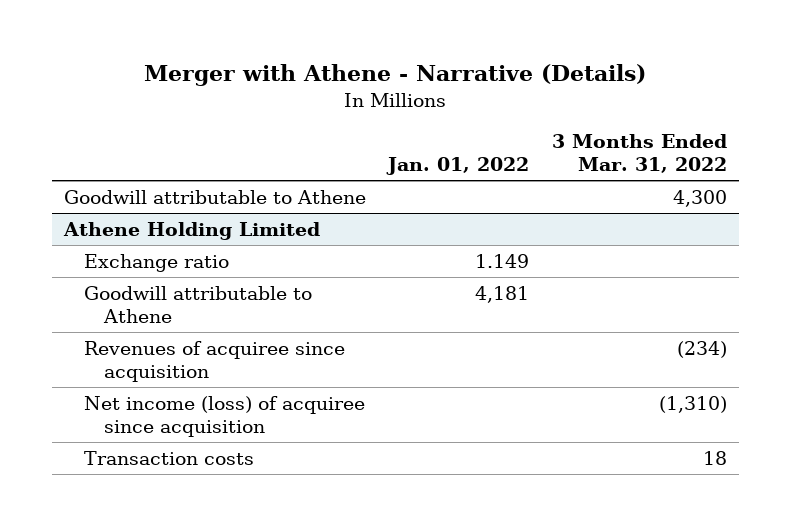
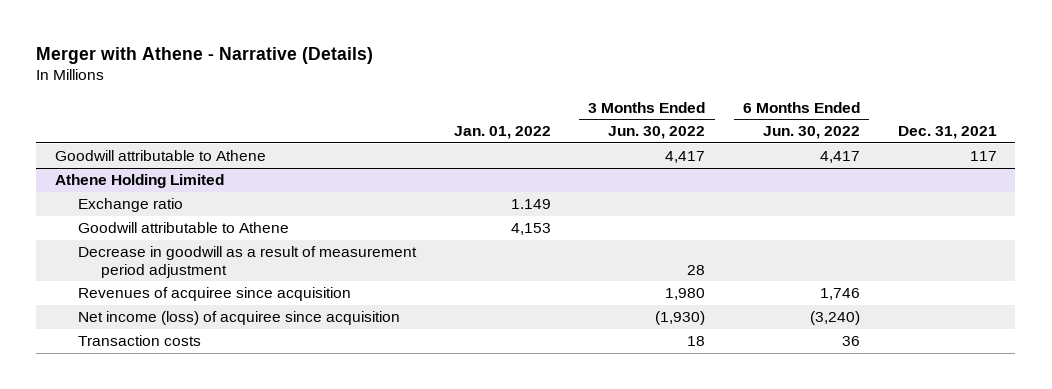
- | Jan. 01, 2022 | 3 Months Ended Mar. 31, 2022
+ | Jan. 01, 2022 | 3 Months Ended Jun. 30, 2022 | 6 Months Ended Jun. 30, 2022 | Dec. 31, 2021
@ Athene Holding Limited
- Goodwill attributable to Athene | 4,181 |
+ Goodwill attributable to Athene | 4,153 | | |
+ Decrease in goodwill as a result of measurement period adjustment | | 28 | |

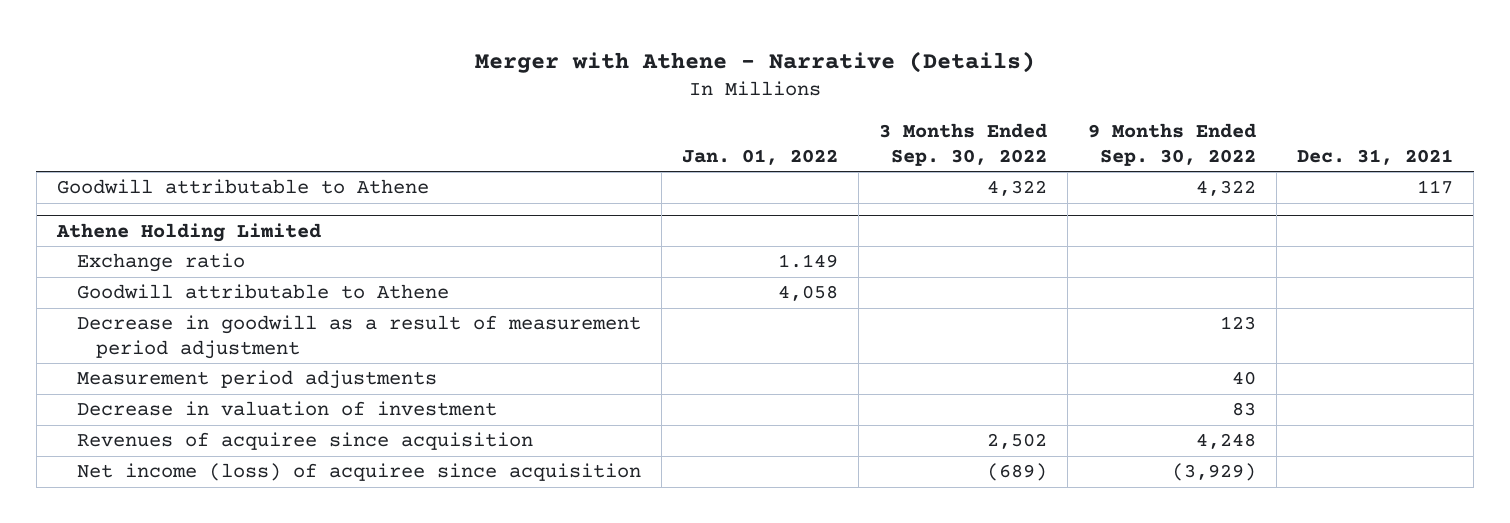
- | Jan. 01, 2022 | 3 Months Ended Jun. 30, 2022 | 6 Months Ended Jun. 30, 2022 | Dec. 31, 2021
+ | Jan. 01, 2022 | 3 Months Ended Sep. 30, 2022 | 9 Months Ended Sep. 30, 2022 | Dec. 31, 2021
@ Athene Holding Limited
- Goodwill attributable to Athene | 4,153 | | |
+ Goodwill attributable to Athene | 4,058 | | |
+ Measurement period adjustments | | | 40 |
+ Decrease in valuation of investment | | | 83 |
- Transaction costs | | 18 | 36 |

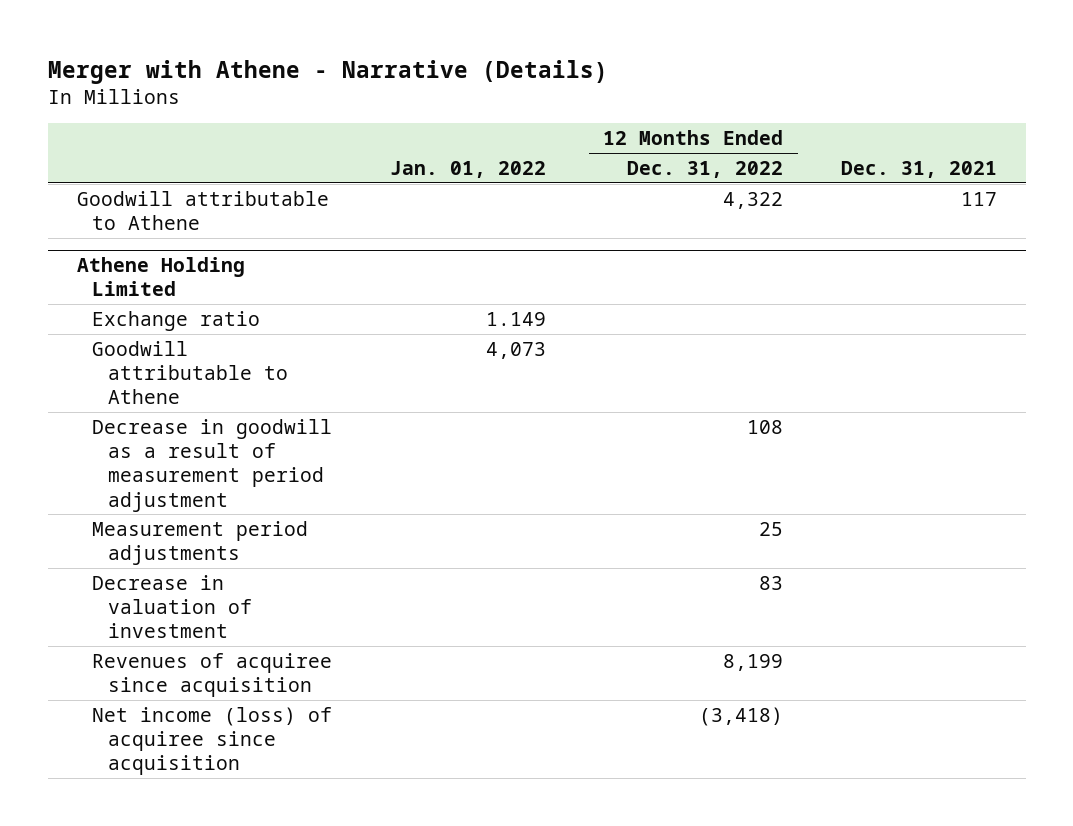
- | Jan. 01, 2022 | 3 Months Ended Sep. 30, 2022 | 9 Months Ended Sep. 30, 2022 | Dec. 31, 2021
+ | Jan. 01, 2022 | 12 Months Ended Dec. 31, 2022 | Dec. 31, 2021
@ Athene Holding Limited
- Goodwill attributable to Athene | 4,058 | | |
+ Goodwill attributable to Athene | 4,073 | |

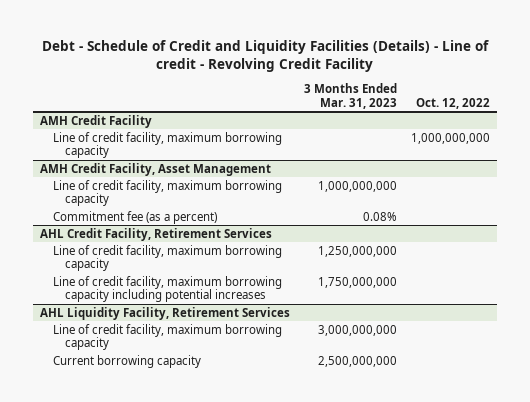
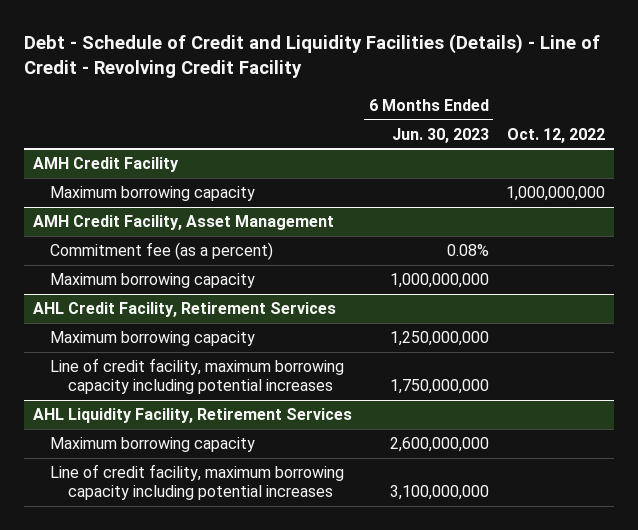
- Debt - Schedule of Credit and Liquidity Facilities (Details) - Line of credit - Revolving Credit Facility
+ Debt - Schedule of Credit and Liquidity Facilities (Details) - Line of Credit - Revolving Credit Facility
- | 3 Months Ended Mar. 31, 2023 | Oct. 12, 2022
+ | 6 Months Ended Jun. 30, 2023 | Oct. 12, 2022
@ AMH Credit Facility
- Line of credit facility, maximum borrowing capacity | | 1,000,000,000
+ Maximum borrowing capacity | | 1,000,000,000
@ AMH Credit Facility, Asset Management
- Line of credit facility, maximum borrowing capacity | 1,000,000,000 |
+ Maximum borrowing capacity | 1,000,000,000 |
@ AHL Credit Facility, Retirement Services
- Line of credit facility, maximum borrowing capacity | 1,250,000,000 |
+ Maximum borrowing capacity | 1,250,000,000 |
@ AHL Liquidity Facility, Retirement Services
- Line of credit facility, maximum borrowing capacity | 3,000,000,000 |
- Current borrowing capacity | 2,500,000,000 |
+ Maximum borrowing capacity | 2,600,000,000 |
+ Line of credit facility, maximum borrowing capacity including potential increases | 3,100,000,000 |

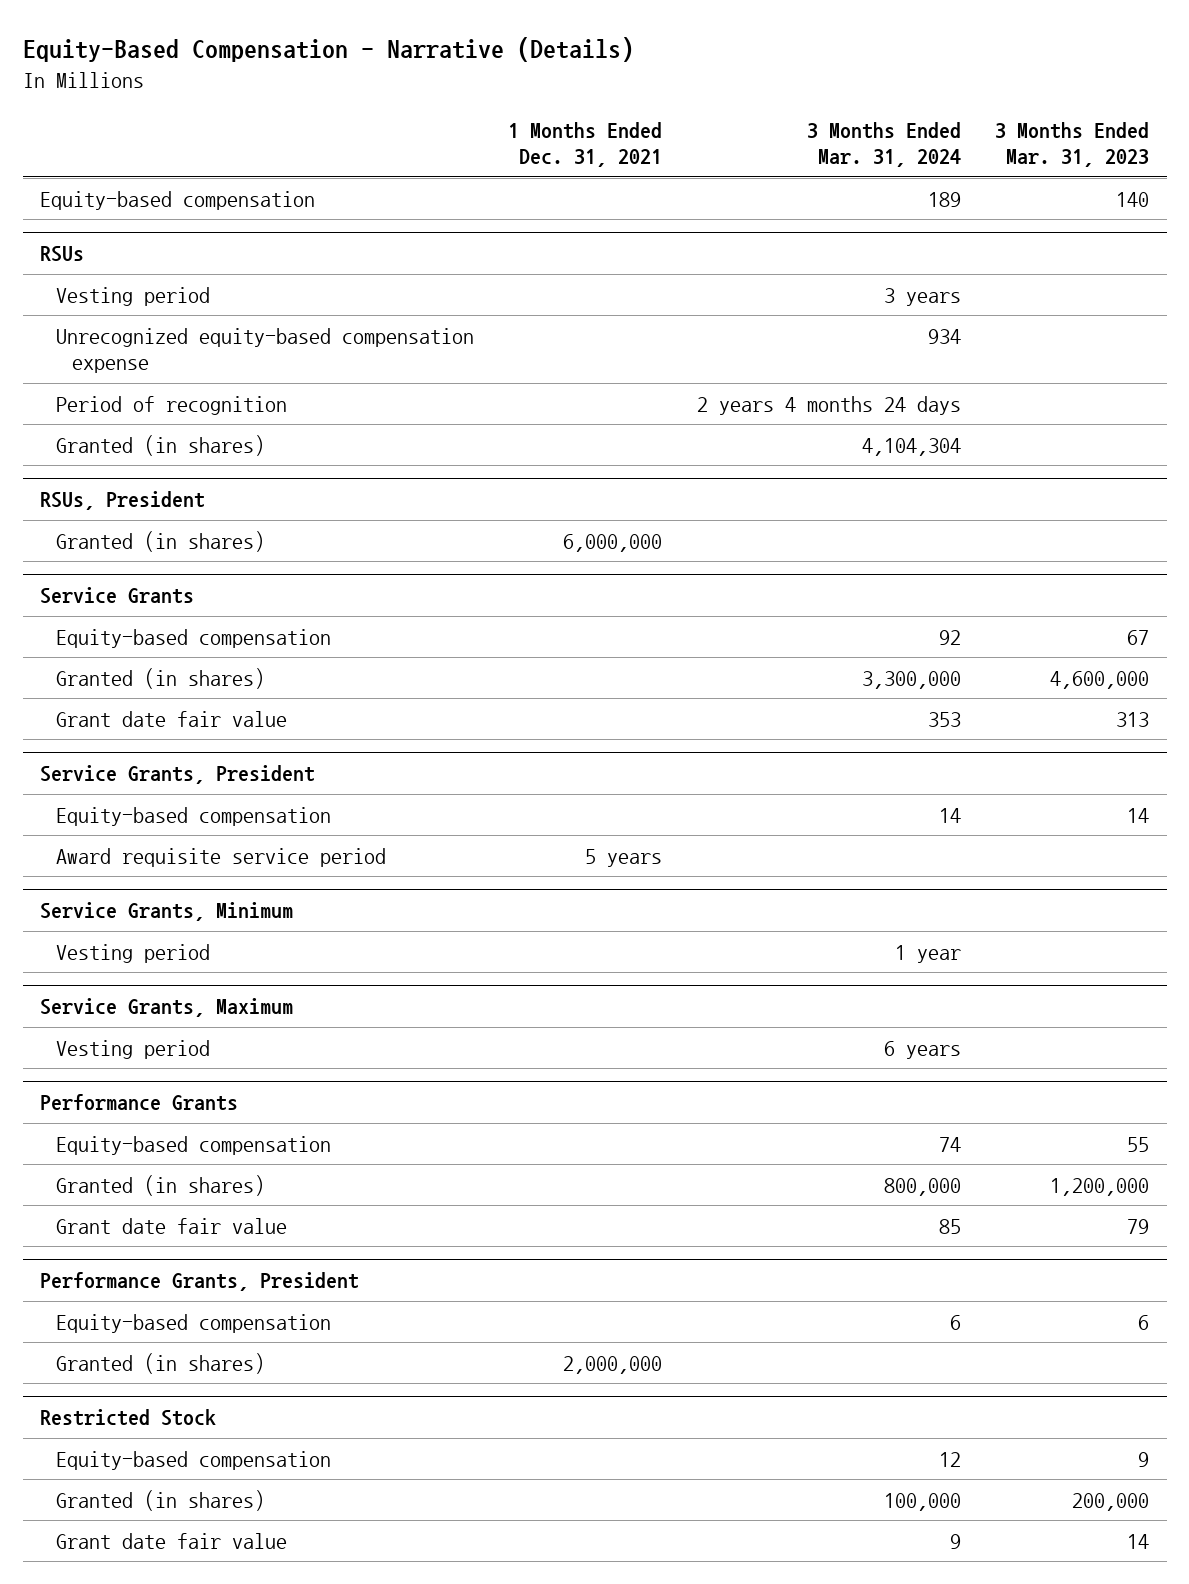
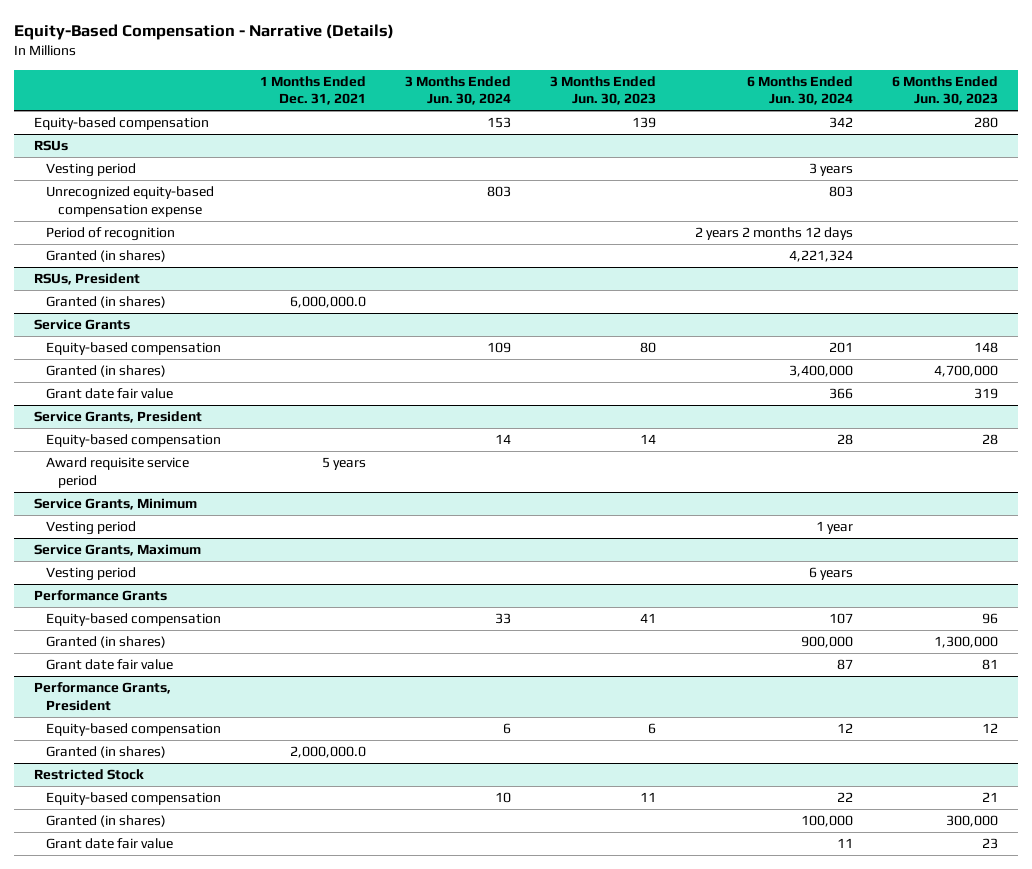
- | 1 Months Ended Dec. 31, 2021 | 3 Months Ended Mar. 31, 2024 | 3 Months Ended Mar. 31, 2023
+ | 1 Months Ended Dec. 31, 2021 | 3 Months Ended Jun. 30, 2024 | 3 Months Ended Jun. 30, 2023 | 6 Months Ended Jun. 30, 2024 | 6 Months Ended Jun. 30, 2023
@ RSUs, President
- Granted (in shares) | 6,000,000 | |
+ Granted (in shares) | 6,000,000.0 | | | |
@ Performance Grants, President
- Granted (in shares) | 2,000,000 | |
+ Granted (in shares) | 2,000,000.0 | | | |

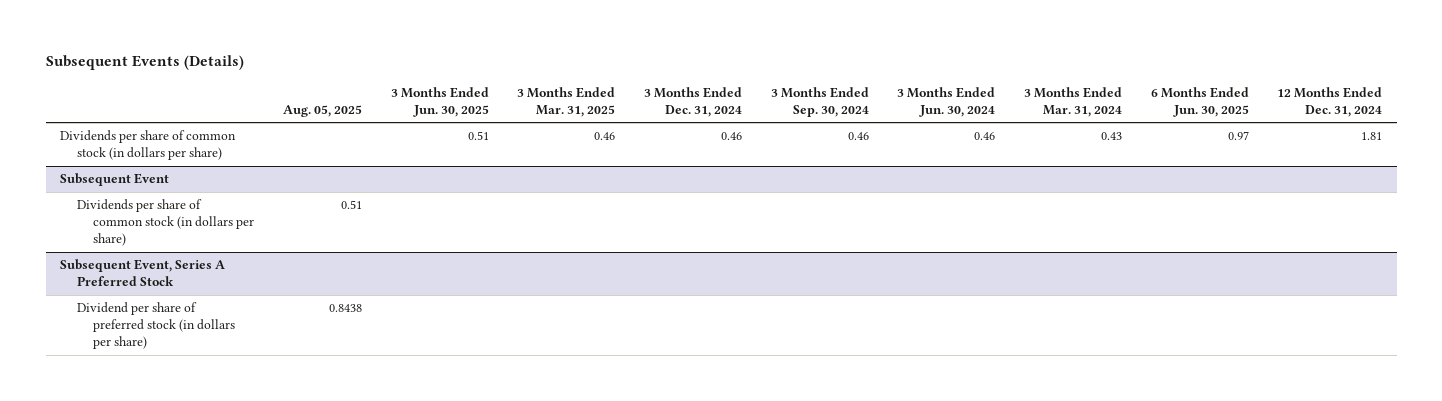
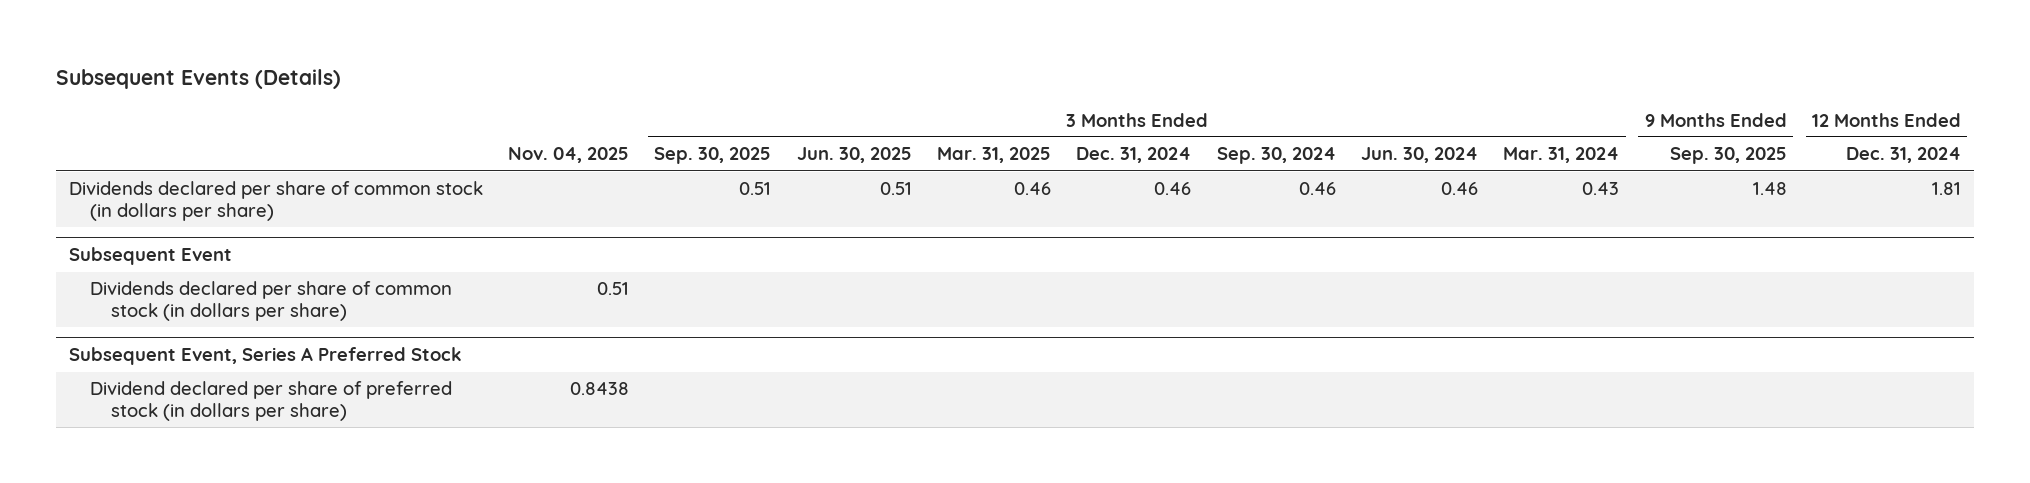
- | Aug. 05, 2025 | 3 Months Ended Jun. 30, 2025 | 3 Months Ended Mar. 31, 2025 | 3 Months Ended Dec. 31, 2024 | 3 Months Ended Sep. 30, 2024 | 3 Months Ended Jun. 30, 2024 | 3 Months Ended Mar. 31, 2024 | 6 Months Ended Jun. 30, 2025 | 12 Months Ended Dec. 31, 2024
+ | Nov. 04, 2025 | 3 Months Ended Sep. 30, 2025 | 3 Months Ended Jun. 30, 2025 | 3 Months Ended Mar. 31, 2025 | 3 Months Ended Dec. 31, 2024 | 3 Months Ended Sep. 30, 2024 | 3 Months Ended Jun. 30, 2024 | 3 Months Ended Mar. 31, 2024 | 9 Months Ended Sep. 30, 2025 | 12 Months Ended Dec. 31, 2024
- Dividends per share of common stock (in dollars per share) | | 0.51 | 0.46 | 0.46 | 0.46 | 0.46 | 0.43 | 0.97 | 1.81
+ Dividends declared per share of common stock (in dollars per share) | | 0.51 | 0.51 | 0.46 | 0.46 | 0.46 | 0.46 | 0.43 | 1.48 | 1.81
@ Subsequent Event
- Dividends per share of common stock (in dollars per share) | 0.51 | | | | | | | |
+ Dividends declared per share of common stock (in dollars per share) | 0.51 | | | | | | | | |
@ Subsequent Event, Series A Preferred Stock
- Dividend per share of preferred stock (in dollars per share) | 0.8438 | | | | | | | |
+ Dividend declared per share of preferred stock (in dollars per share) | 0.8438 | | | | | | | | |

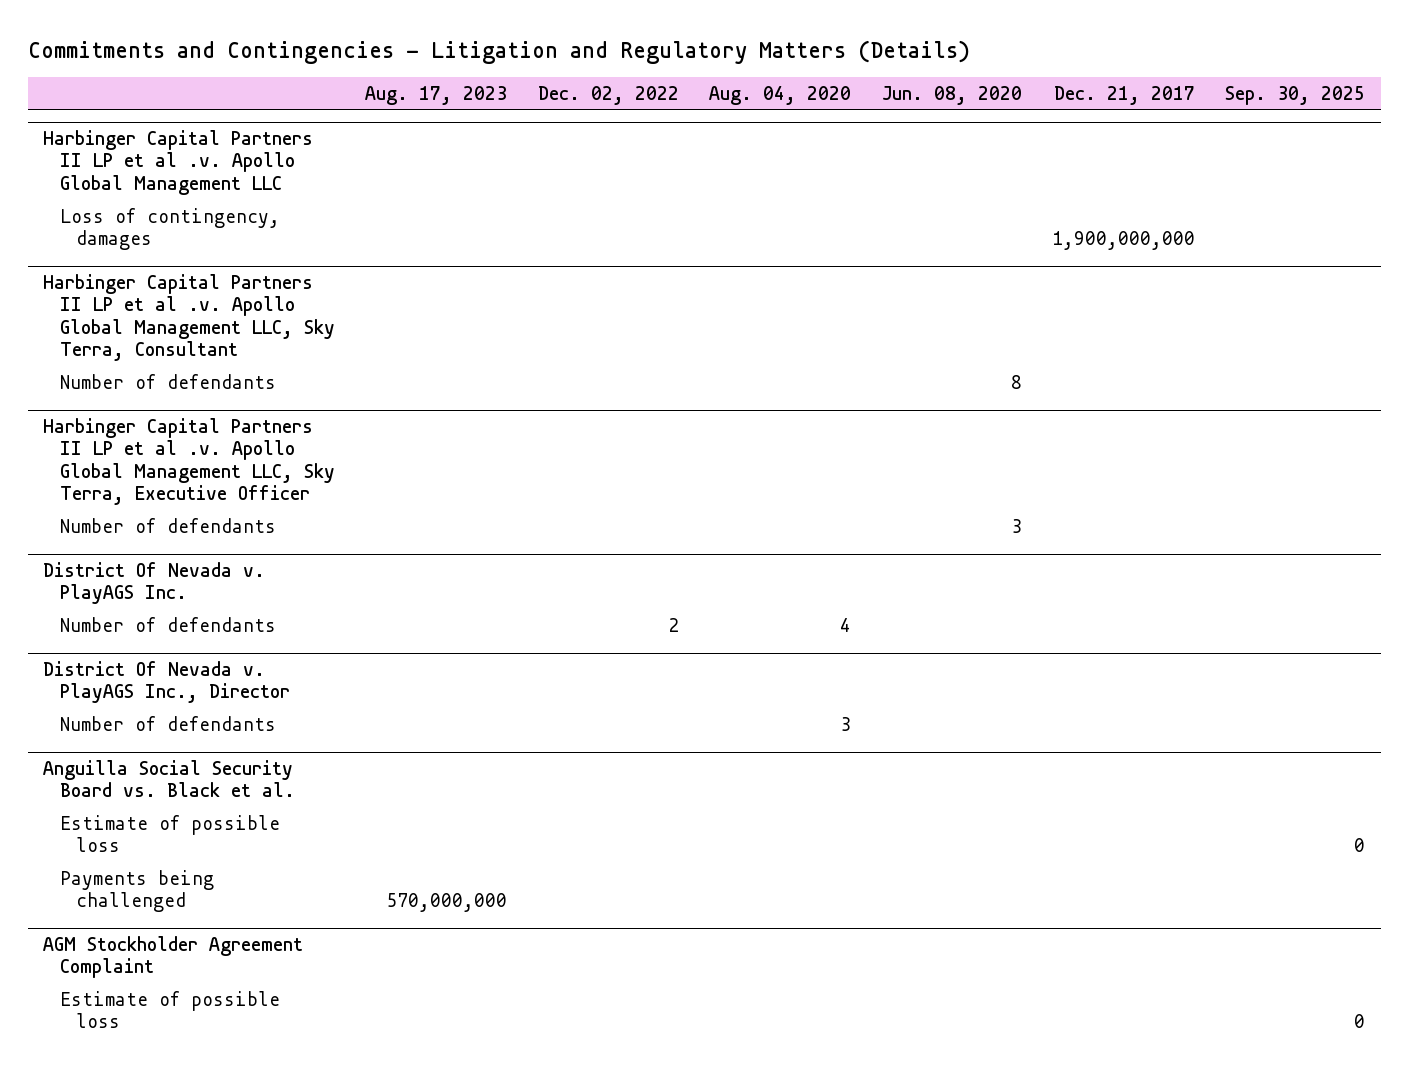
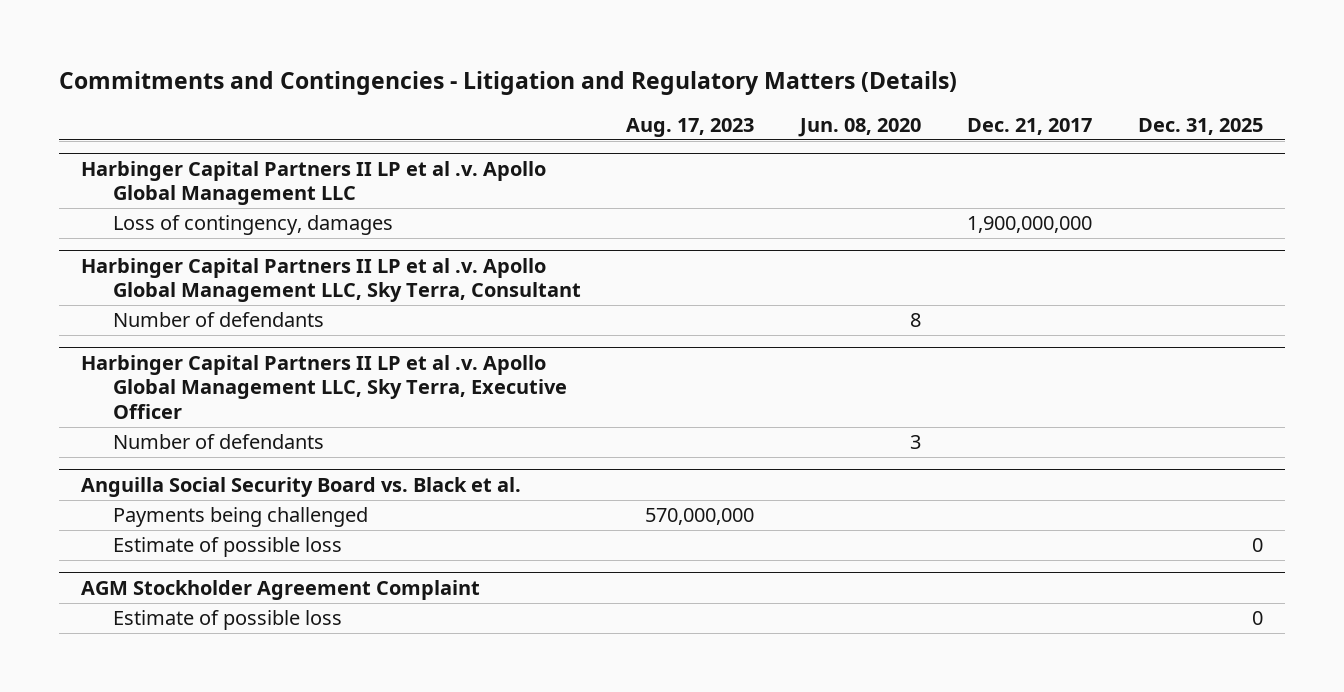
- | Aug. 17, 2023 | Dec. 02, 2022 | Aug. 04, 2020 | Jun. 08, 2020 | Dec. 21, 2017 | Sep. 30, 2025
+ | Aug. 17, 2023 | Jun. 08, 2020 | Dec. 21, 2017 | Dec. 31, 2025
- District Of Nevada v. PlayAGS Inc.
- Number of defendants | | 2 | 4 | | |
- District Of Nevada v. PlayAGS Inc., Director
- Number of defendants | | | 3 | | |
@ Anguilla Social Security Board vs. Black et al.
moved down: Estimate of possible loss | | | | 0

